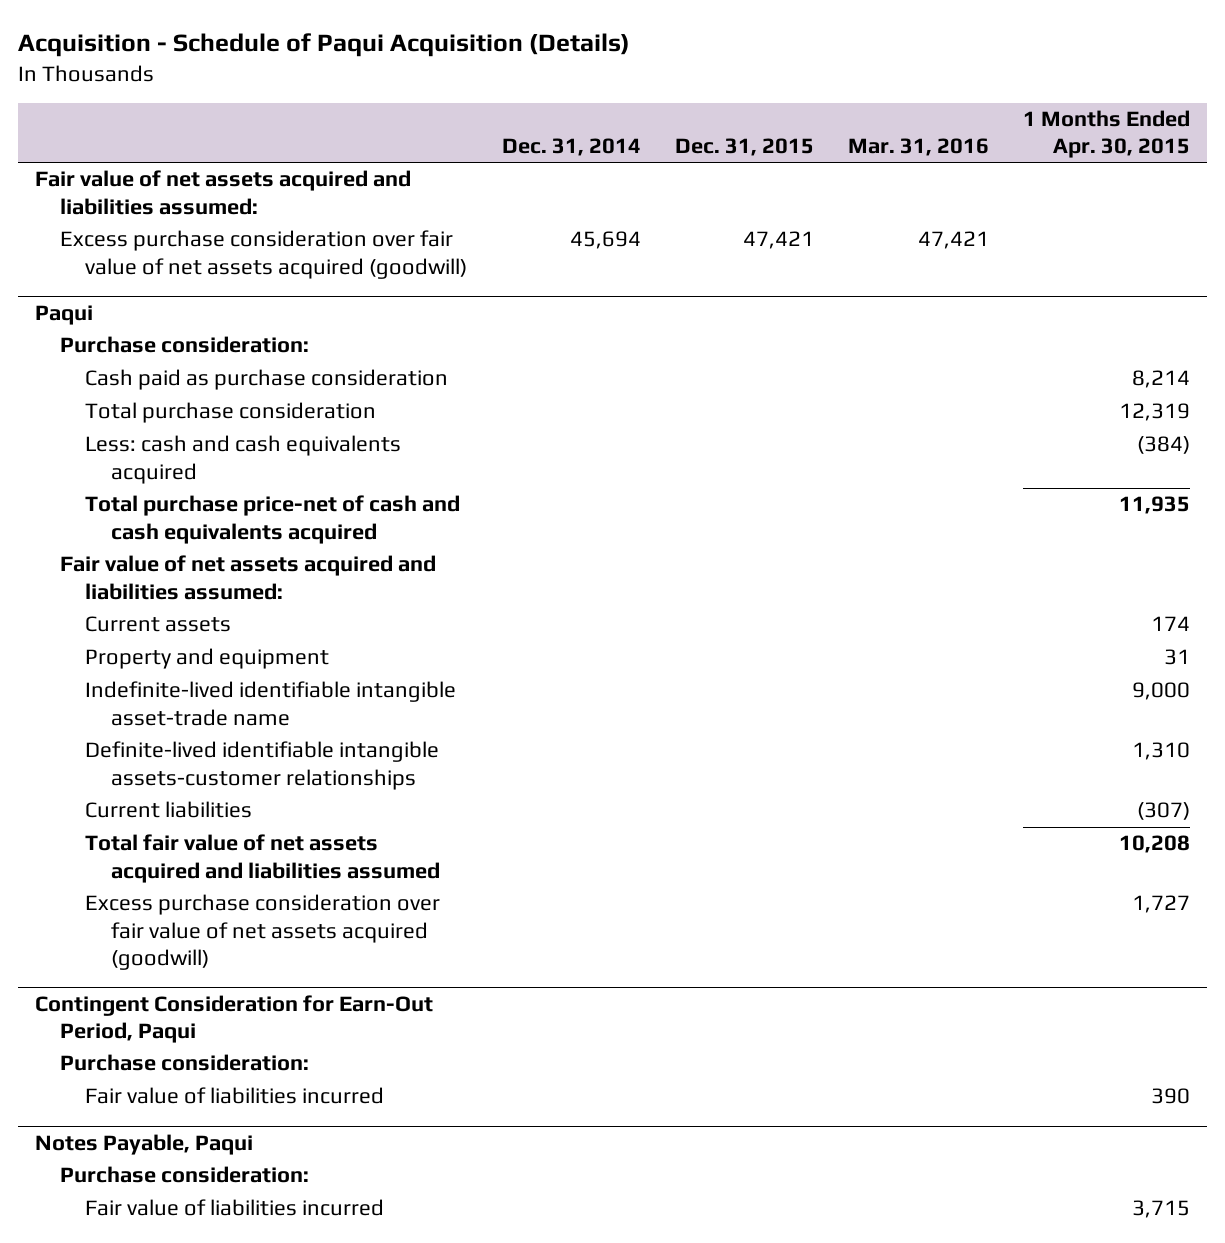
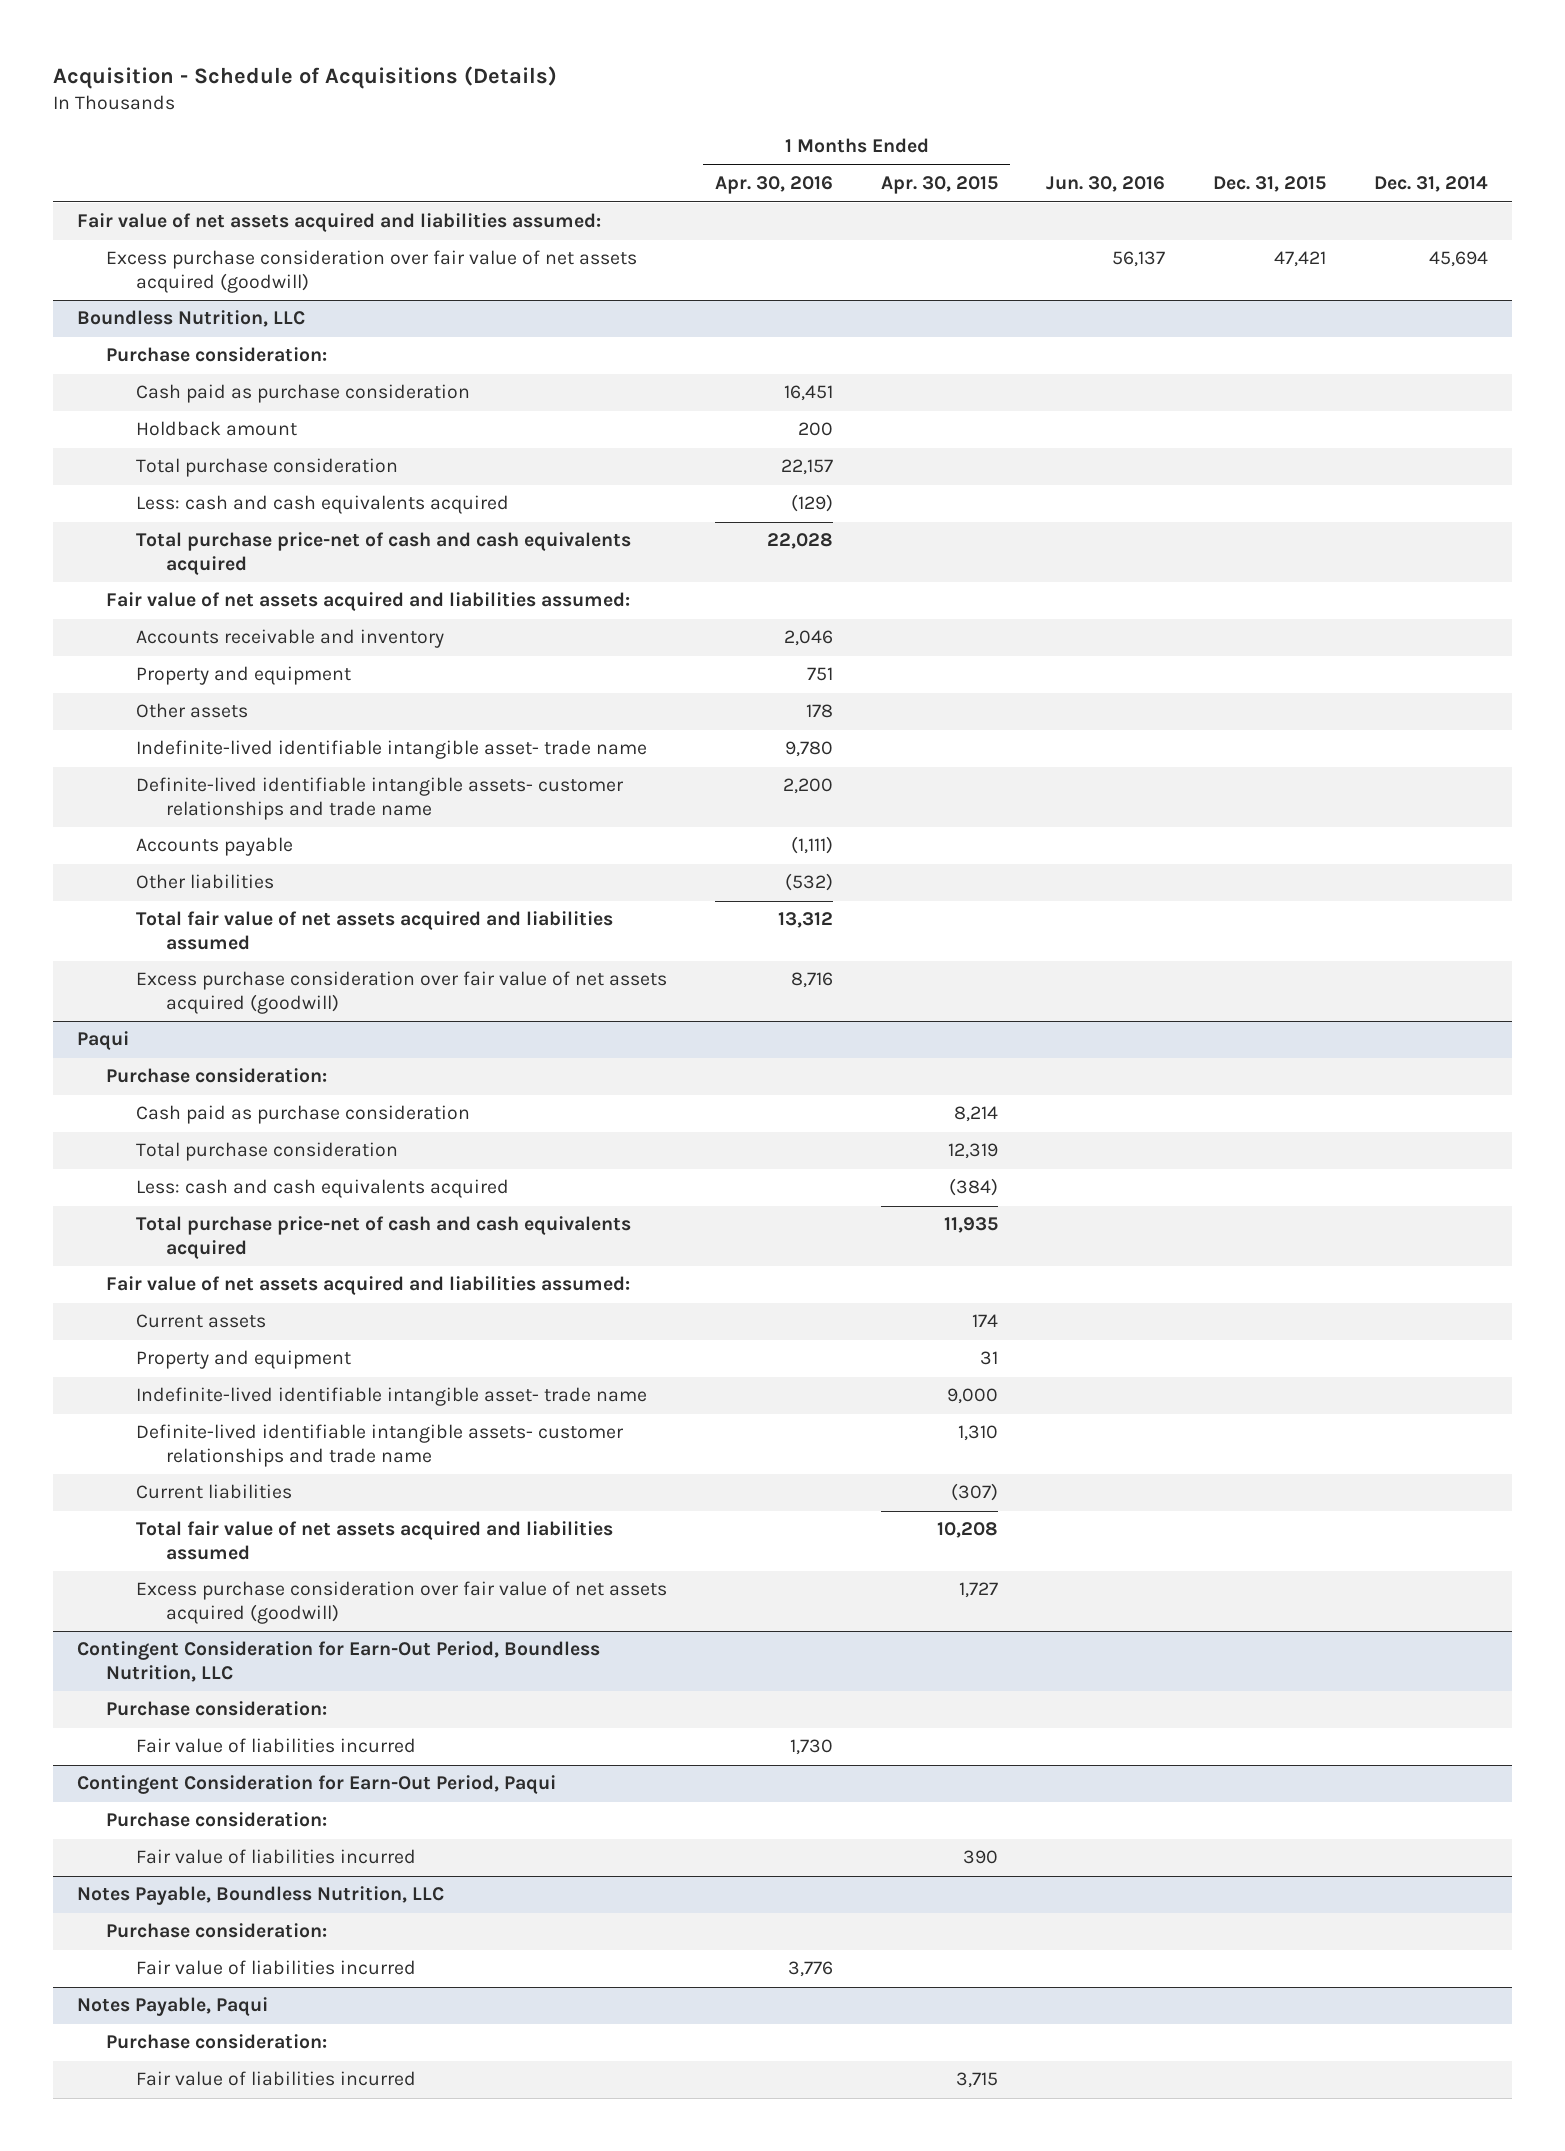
- Acquisition - Schedule of Paqui Acquisition (Details)
+ Acquisition - Schedule of Acquisitions (Details)
- | Dec. 31, 2014 | Dec. 31, 2015 | Mar. 31, 2016 | 1 Months Ended Apr. 30, 2015
+ | 1 Months Ended Apr. 30, 2016 | 1 Months Ended Apr. 30, 2015 | Jun. 30, 2016 | Dec. 31, 2015 | Dec. 31, 2014
+ Boundless Nutrition, LLC
+ Purchase consideration:
+ Cash paid as purchase consideration | 16,451 | | | |
+ Holdback amount | 200 | | | |
+ Total purchase consideration | 22,157 | | | |
+ Less: cash and cash equivalents acquired | (129) | | | |
+ Total purchase price-net of cash and cash equivalents acquired | 22,028 | | | |
+ Fair value of net assets acquired and liabilities assumed:
+ Accounts receivable and inventory | 2,046 | | | |
+ Property and equipment | 751 | | | |
+ Other assets | 178 | | | |
+ Indefinite-lived identifiable intangible asset- trade name | 9,780 | | | |
+ Definite-lived identifiable intangible assets- customer relationships and trade name | 2,200 | | | |
+ Accounts payable | (1,111) | | | |
+ Other liabilities | (532) | | | |
+ Total fair value of net assets acquired and liabilities assumed | 13,312 | | | |
+ Excess purchase consideration over fair value of net assets acquired (goodwill) | 8,716 | | | |
@ Paqui
- Indefinite-lived identifiable intangible asset-trade name | | | | 9,000
- Definite-lived identifiable intangible assets-customer relationships | | | | 1,310
+ Indefinite-lived identifiable intangible asset- trade name | | 9,000 | | |
+ Definite-lived identifiable intangible assets- customer relationships and trade name | | 1,310 | | |
+ Contingent Consideration for Earn-Out Period, Boundless Nutrition, LLC
+ Purchase consideration:
+ Fair value of liabilities incurred | 1,730 | | | |
+ Notes Payable, Boundless Nutrition, LLC
+ Purchase consideration:
+ Fair value of liabilities incurred | 3,776 | | | |

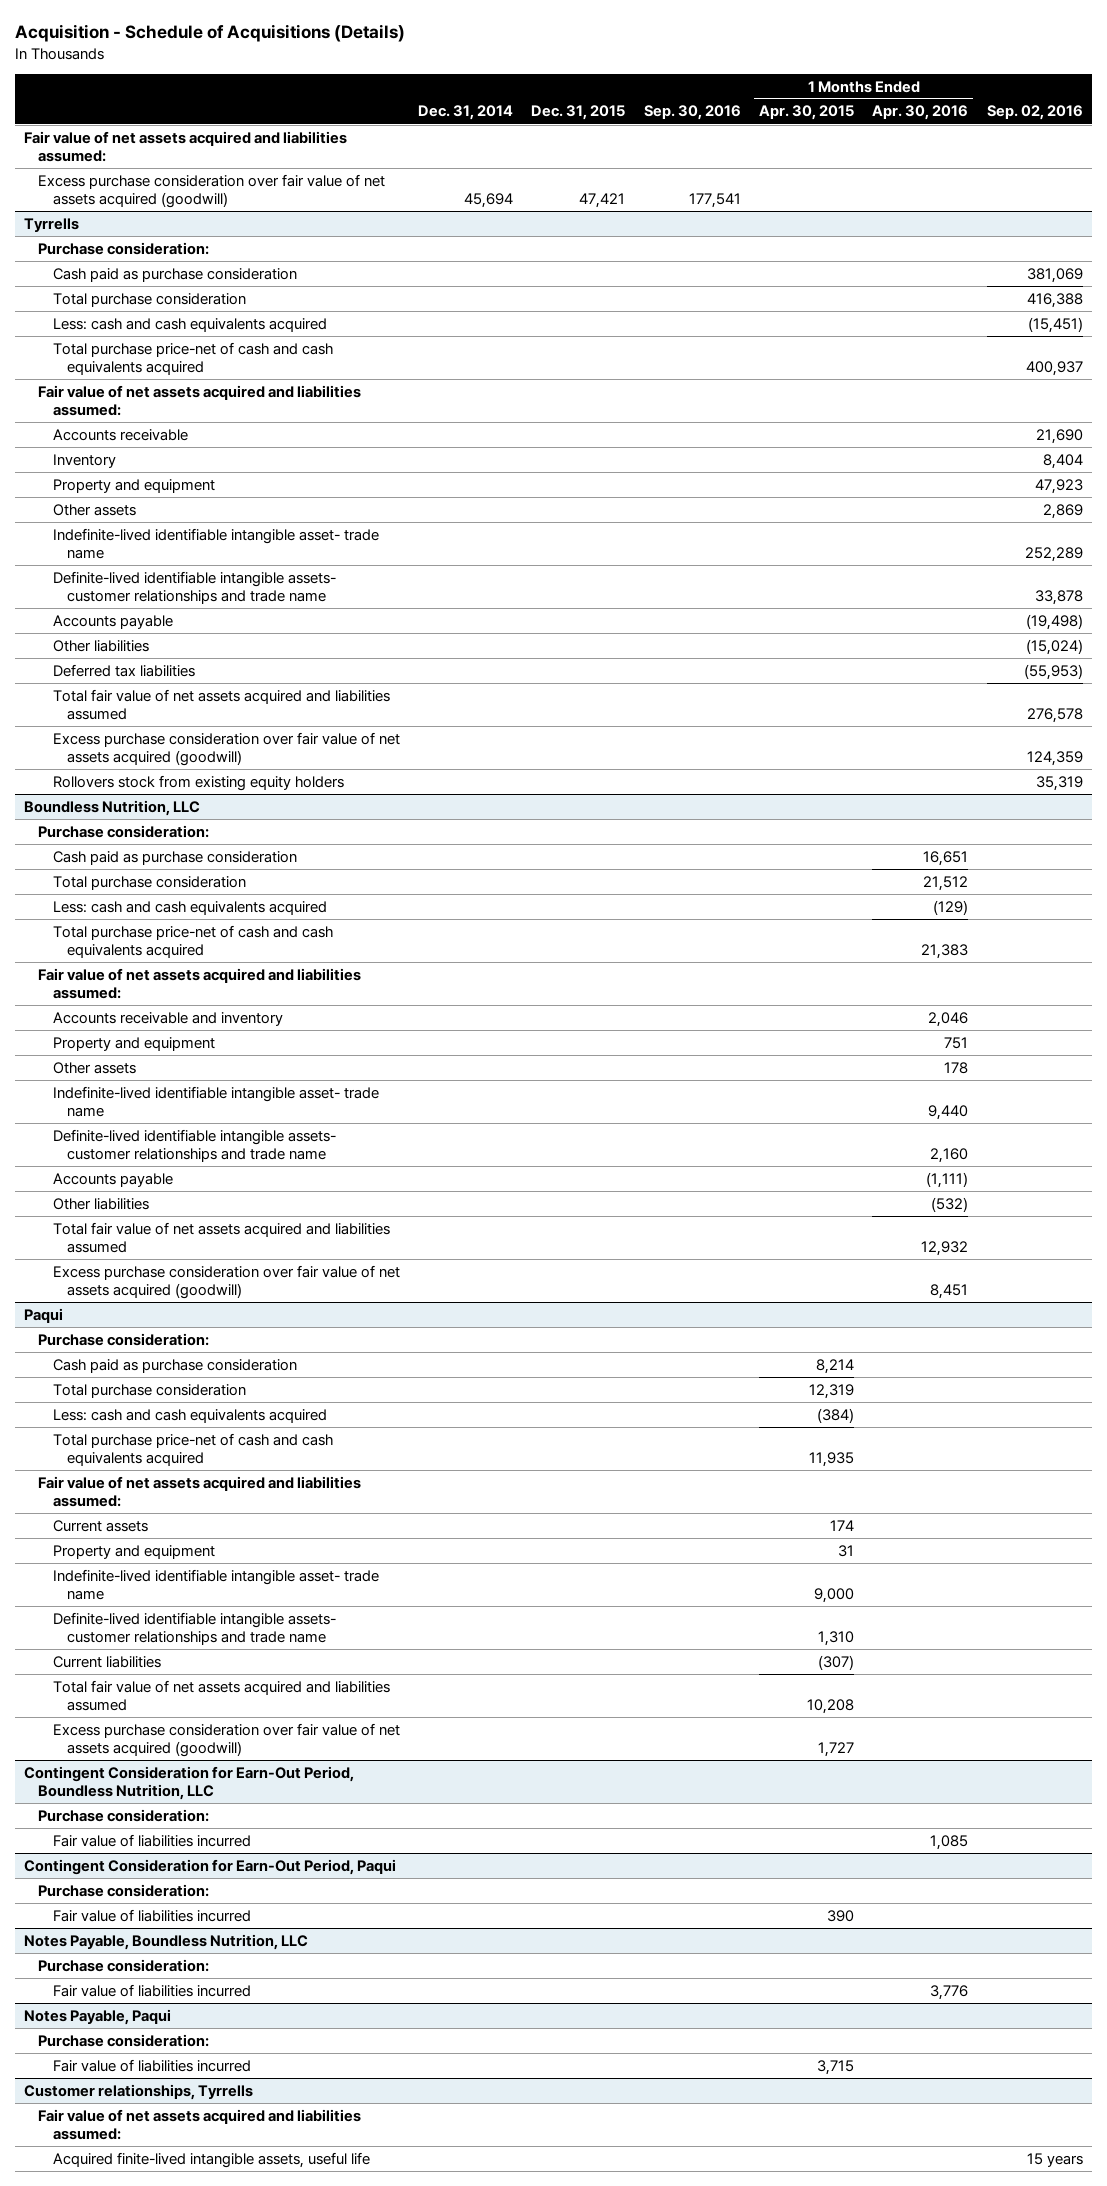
- | 1 Months Ended Apr. 30, 2016 | 1 Months Ended Apr. 30, 2015 | Jun. 30, 2016 | Dec. 31, 2015 | Dec. 31, 2014
+ | Dec. 31, 2014 | Dec. 31, 2015 | Sep. 30, 2016 | 1 Months Ended Apr. 30, 2015 | 1 Months Ended Apr. 30, 2016 | Sep. 02, 2016
+ Tyrrells
+ Purchase consideration:
+ Cash paid as purchase consideration | | | | | | 381,069
+ Total purchase consideration | | | | | | 416,388
+ Less: cash and cash equivalents acquired | | | | | | (15,451)
+ Total purchase price-net of cash and cash equivalents acquired | | | | | | 400,937
+ Fair value of net assets acquired and liabilities assumed:
+ Accounts receivable | | | | | | 21,690
+ Inventory | | | | | | 8,404
+ Property and equipment | | | | | | 47,923
+ Other assets | | | | | | 2,869
+ Indefinite-lived identifiable intangible asset- trade name | | | | | | 252,289
+ Definite-lived identifiable intangible assets- customer relationships and trade name | | | | | | 33,878
+ Accounts payable | | | | | | (19,498)
+ Other liabilities | | | | | | (15,024)
+ Deferred tax liabilities | | | | | | (55,953)
+ Total fair value of net assets acquired and liabilities assumed | | | | | | 276,578
+ Excess purchase consideration over fair value of net assets acquired (goodwill) | | | | | | 124,359
+ Rollovers stock from existing equity holders | | | | | | 35,319
@ Boundless Nutrition, LLC
- Cash paid as purchase consideration | 16,451 | | | |
- Holdback amount | 200 | | | |
- Total purchase consideration | 22,157 | | | |
+ Cash paid as purchase consideration | | | | | 16,651 |
+ Total purchase consideration | | | | | 21,512 |
- Total purchase price-net of cash and cash equivalents acquired | 22,028 | | | |
+ Total purchase price-net of cash and cash equivalents acquired | | | | | 21,383 |
- Indefinite-lived identifiable intangible asset- trade name | 9,780 | | | |
- Definite-lived identifiable intangible assets- customer relationships and trade name | 2,200 | | | |
+ Indefinite-lived identifiable intangible asset- trade name | | | | | 9,440 |
+ Definite-lived identifiable intangible assets- customer relationships and trade name | | | | | 2,160 |
- Total fair value of net assets acquired and liabilities assumed | 13,312 | | | |
- Excess purchase consideration over fair value of net assets acquired (goodwill) | 8,716 | | | |
+ Total fair value of net assets acquired and liabilities assumed | | | | | 12,932 |
+ Excess purchase consideration over fair value of net assets acquired (goodwill) | | | | | 8,451 |
@ Contingent Consideration for Earn-Out Period, Boundless Nutrition, LLC
- Fair value of liabilities incurred | 1,730 | | | |
+ Fair value of liabilities incurred | | | | | 1,085 |
+ Customer relationships, Tyrrells
+ Fair value of net assets acquired and liabilities assumed:
+ Acquired finite-lived intangible assets, useful life | | | | | | 15 years

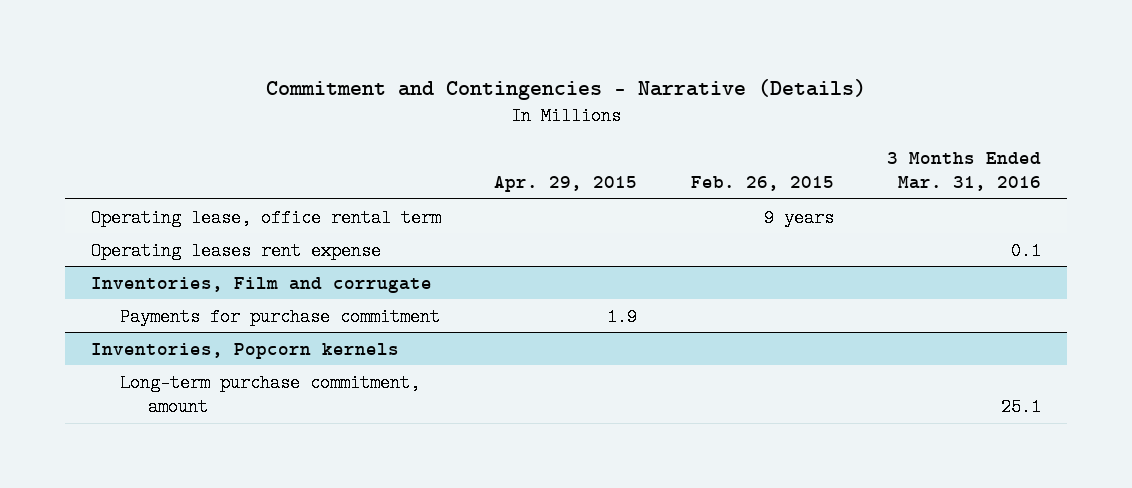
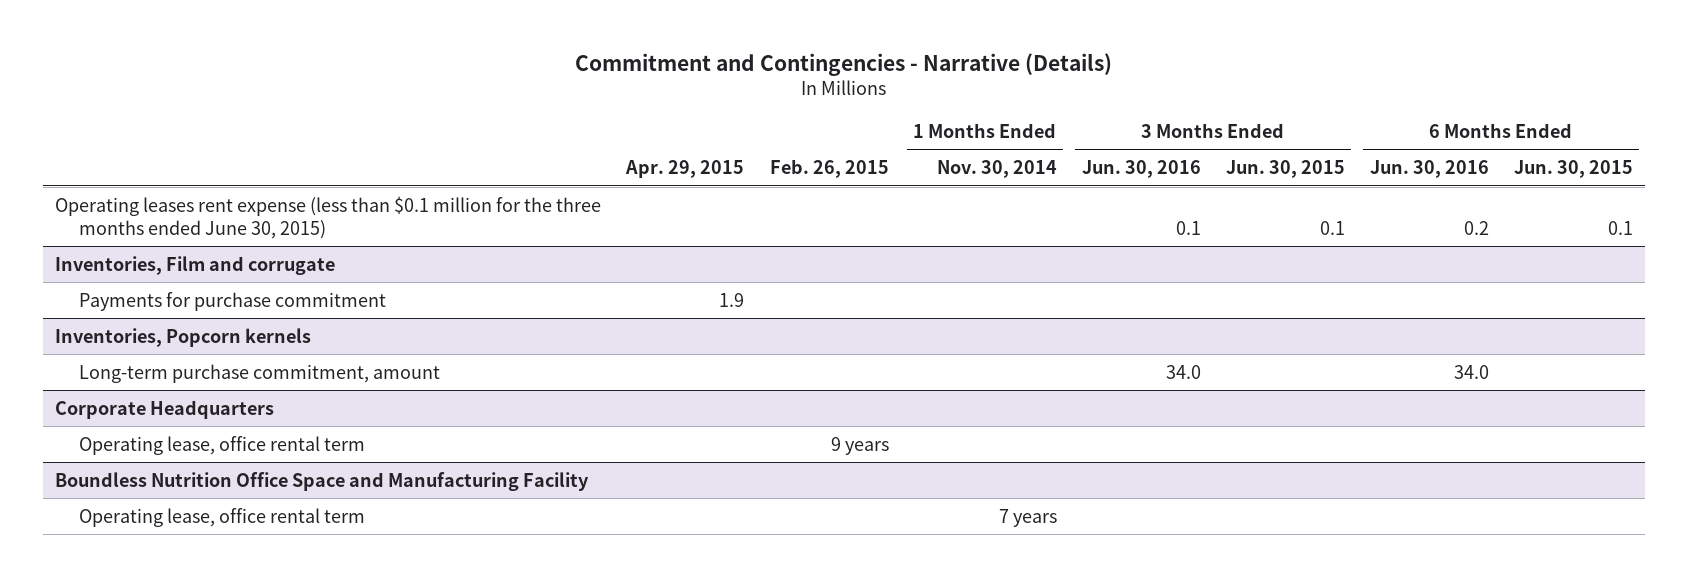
- | Apr. 29, 2015 | Feb. 26, 2015 | 3 Months Ended Mar. 31, 2016
+ | Apr. 29, 2015 | Feb. 26, 2015 | 1 Months Ended Nov. 30, 2014 | 3 Months Ended Jun. 30, 2016 | 3 Months Ended Jun. 30, 2015 | 6 Months Ended Jun. 30, 2016 | 6 Months Ended Jun. 30, 2015
- Operating lease, office rental term | | 9 years |
- Operating leases rent expense | | | 0.1
+ Operating leases rent expense (less than $0.1 million for the three months ended June 30, 2015) | | | | 0.1 | 0.1 | 0.2 | 0.1
+ Corporate Headquarters
+ Operating lease, office rental term | | 9 years | | | | |
+ Boundless Nutrition Office Space and Manufacturing Facility
+ Operating lease, office rental term | | | 7 years | | | |

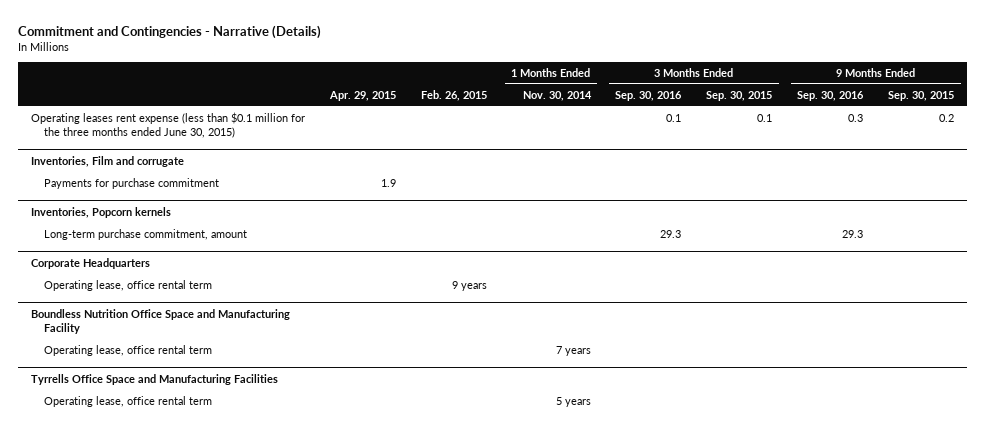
- | Apr. 29, 2015 | Feb. 26, 2015 | 1 Months Ended Nov. 30, 2014 | 3 Months Ended Jun. 30, 2016 | 3 Months Ended Jun. 30, 2015 | 6 Months Ended Jun. 30, 2016 | 6 Months Ended Jun. 30, 2015
+ | Apr. 29, 2015 | Feb. 26, 2015 | 1 Months Ended Nov. 30, 2014 | 3 Months Ended Sep. 30, 2016 | 3 Months Ended Sep. 30, 2015 | 9 Months Ended Sep. 30, 2016 | 9 Months Ended Sep. 30, 2015
+ Tyrrells Office Space and Manufacturing Facilities
+ Operating lease, office rental term | | | 5 years | | | |

